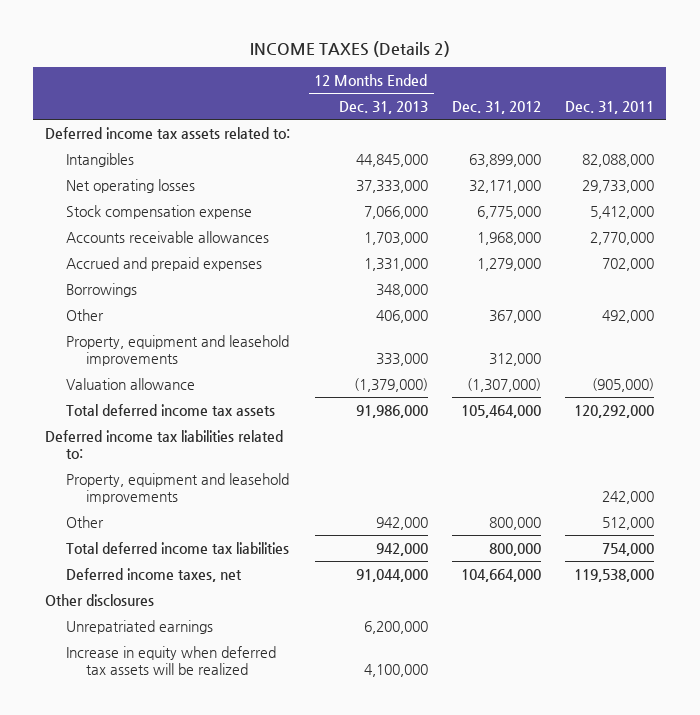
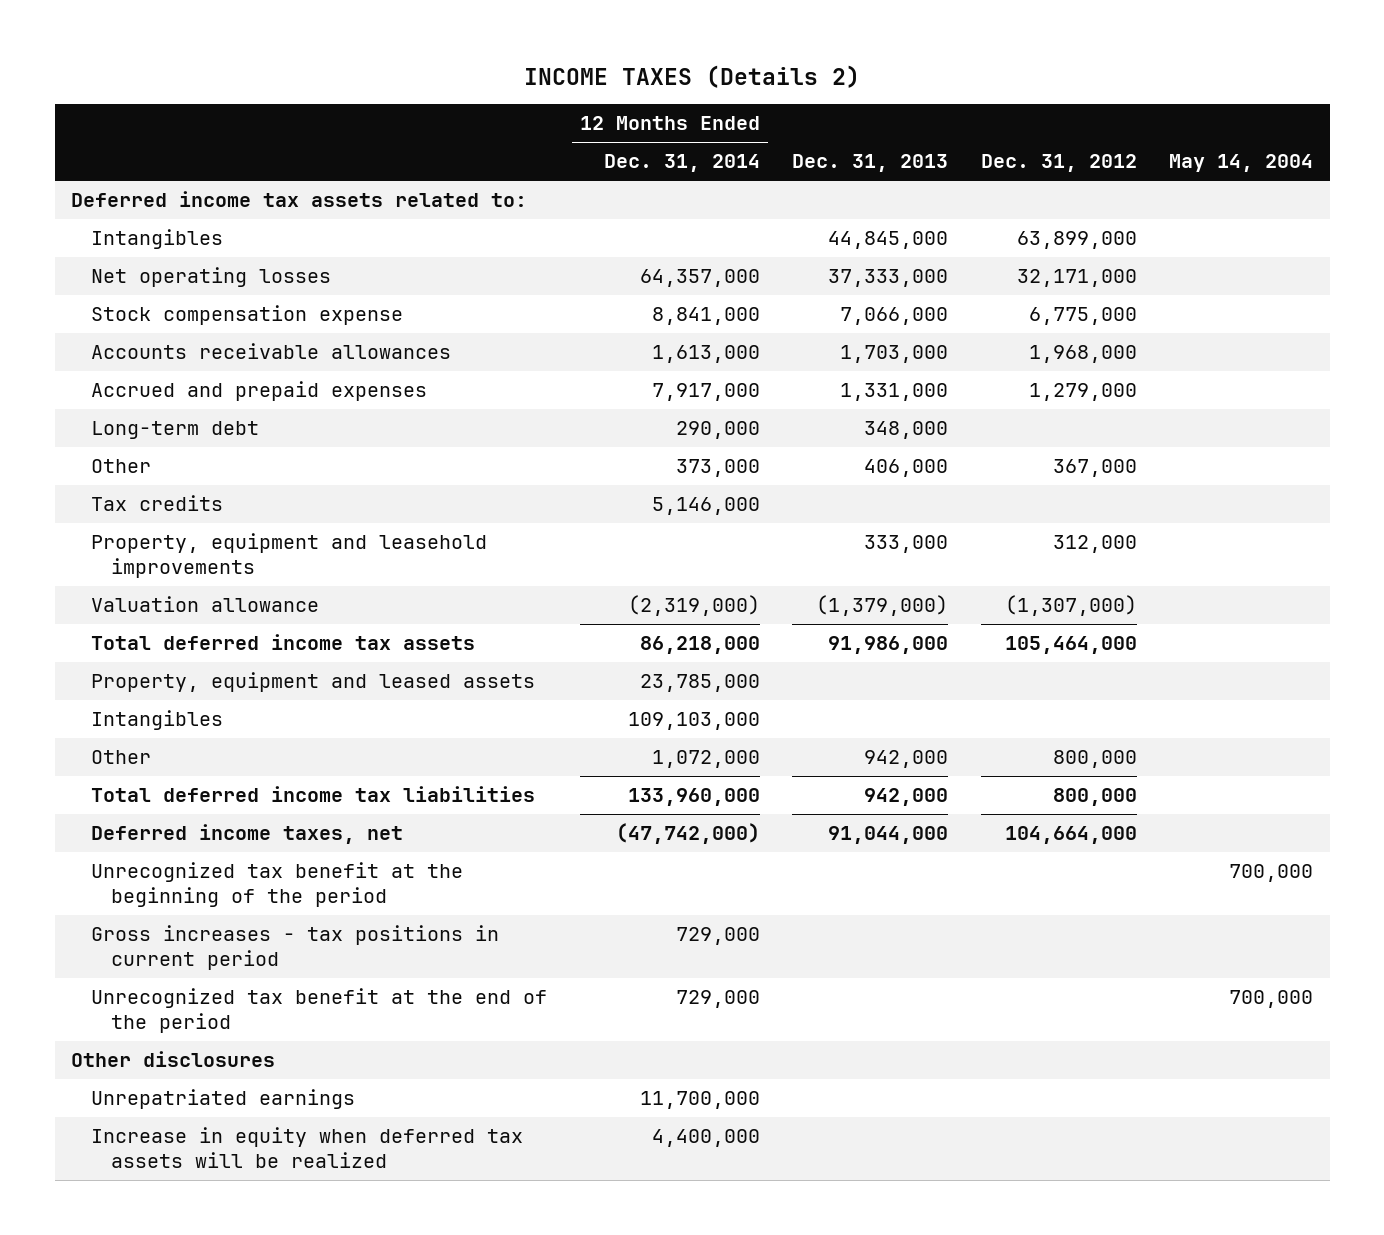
- | 12 Months Ended Dec. 31, 2013 | Dec. 31, 2012 | Dec. 31, 2011
+ | 12 Months Ended Dec. 31, 2014 | Dec. 31, 2013 | Dec. 31, 2012 | May 14, 2004
- Borrowings | 348,000 | |
+ Long-term debt | 290,000 | 348,000 | |
+ Tax credits | 5,146,000 | | |
- Deferred income tax liabilities related to:
- Property, equipment and leasehold improvements | | | 242,000
+ Property, equipment and leased assets | 23,785,000 | | |
+ Intangibles | 109,103,000 | | |
+ Unrecognized tax benefit at the beginning of the period | | | | 700,000
+ Gross increases - tax positions in current period | 729,000 | | |
+ Unrecognized tax benefit at the end of the period | 729,000 | | | 700,000

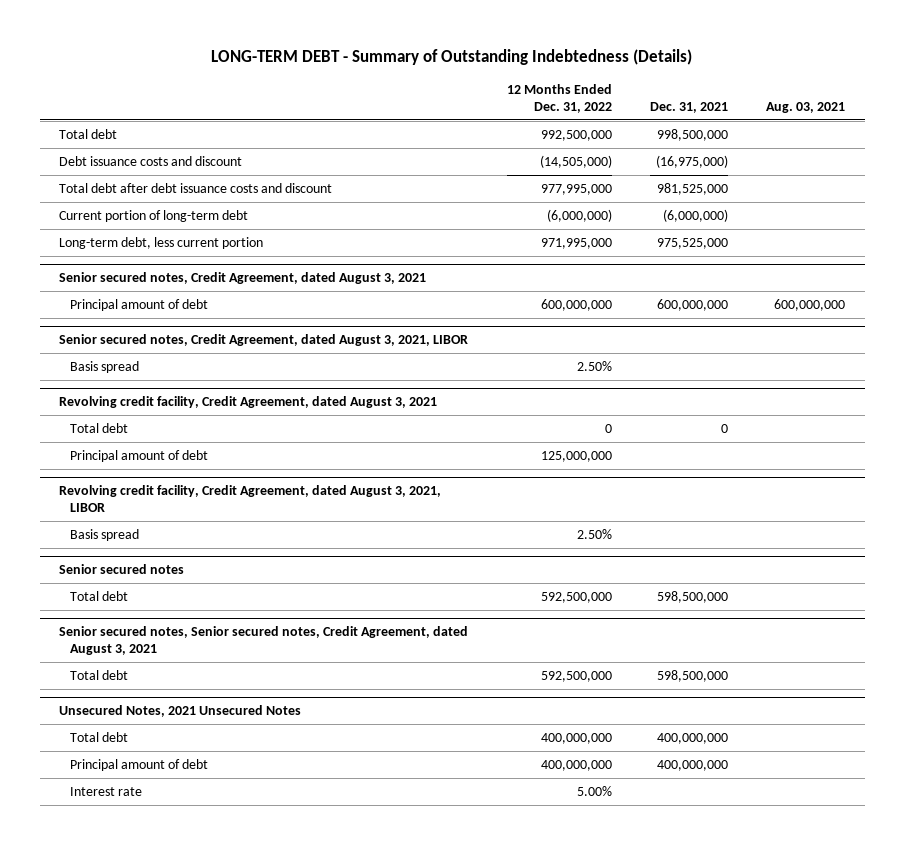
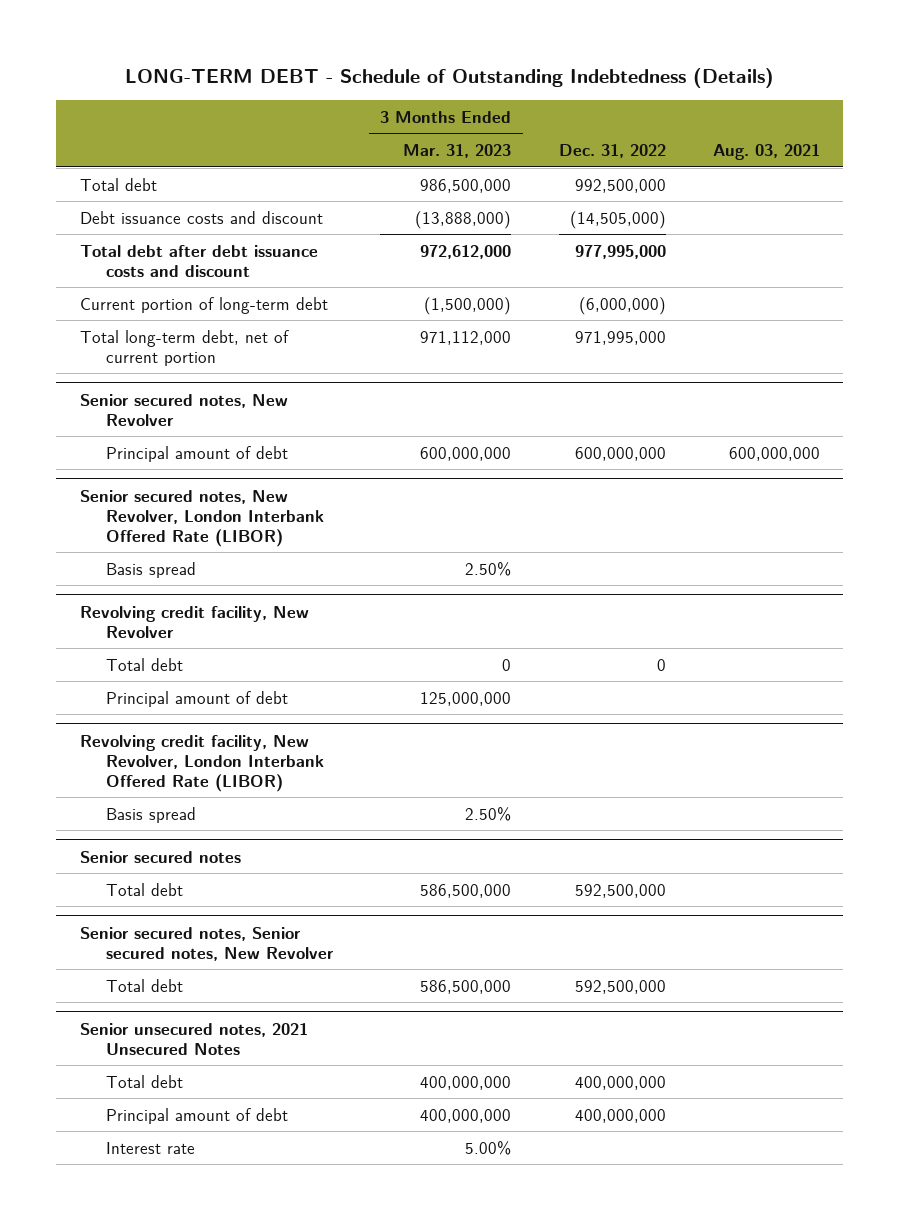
- LONG-TERM DEBT - Summary of Outstanding Indebtedness (Details)
+ LONG-TERM DEBT - Schedule of Outstanding Indebtedness (Details)
- | 12 Months Ended Dec. 31, 2022 | Dec. 31, 2021 | Aug. 03, 2021
+ | 3 Months Ended Mar. 31, 2023 | Dec. 31, 2022 | Aug. 03, 2021
- Long-term debt, less current portion | 971,995,000 | 975,525,000 |
- Senior secured notes, Credit Agreement, dated August 3, 2021
+ Total long-term debt, net of current portion | 971,112,000 | 971,995,000 |
+ Senior secured notes, New Revolver
- Senior secured notes, Credit Agreement, dated August 3, 2021, LIBOR
- Basis spread | 2.50% | |
- Revolving credit facility, Credit Agreement, dated August 3, 2021
- Total debt | 0 | 0 |
- Principal amount of debt | 125,000,000 | |
- Revolving credit facility, Credit Agreement, dated August 3, 2021, LIBOR
- Basis spread | 2.50% | |
+ Senior secured notes, New Revolver, London Interbank Offered Rate (LIBOR)
+ Basis spread | 2.50% | |
+ Revolving credit facility, New Revolver
+ Total debt | 0 | 0 |
+ Principal amount of debt | 125,000,000 | |
+ Revolving credit facility, New Revolver, London Interbank Offered Rate (LIBOR)
+ Basis spread | 2.50% | |
- Senior secured notes, Senior secured notes, Credit Agreement, dated August 3, 2021
- Total debt | 592,500,000 | 598,500,000 |
- Unsecured Notes, 2021 Unsecured Notes
+ Senior secured notes, Senior secured notes, New Revolver
+ Total debt | 586,500,000 | 592,500,000 |
+ Senior unsecured notes, 2021 Unsecured Notes

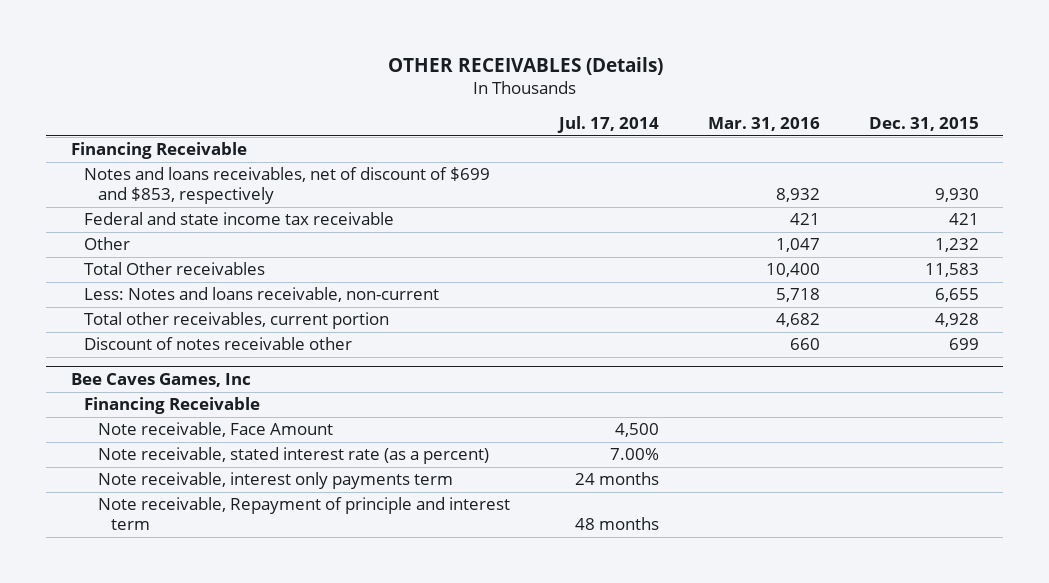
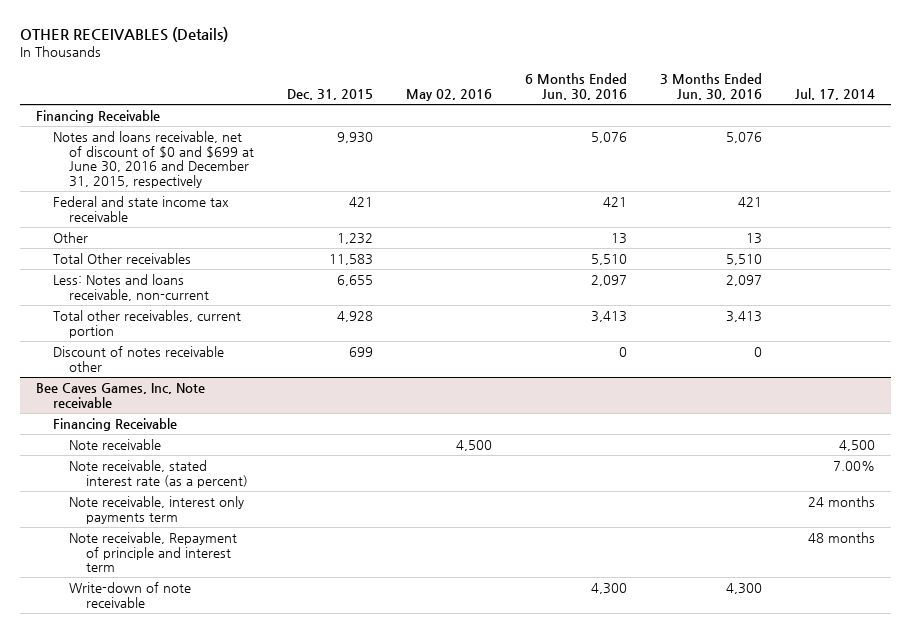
- | Jul. 17, 2014 | Mar. 31, 2016 | Dec. 31, 2015
+ | Dec. 31, 2015 | May 02, 2016 | 6 Months Ended Jun. 30, 2016 | 3 Months Ended Jun. 30, 2016 | Jul. 17, 2014
- Notes and loans receivables, net of discount of $699 and $853, respectively | | 8,932 | 9,930
+ Notes and loans receivable, net of discount of $0 and $699 at June 30, 2016 and December 31, 2015, respectively | 9,930 | | 5,076 | 5,076 |
- Bee Caves Games, Inc
+ Bee Caves Games, Inc, Note receivable
- Note receivable, Face Amount | 4,500 | |
+ Note receivable | | 4,500 | | | 4,500
+ Write-down of note receivable | | | 4,300 | 4,300 |

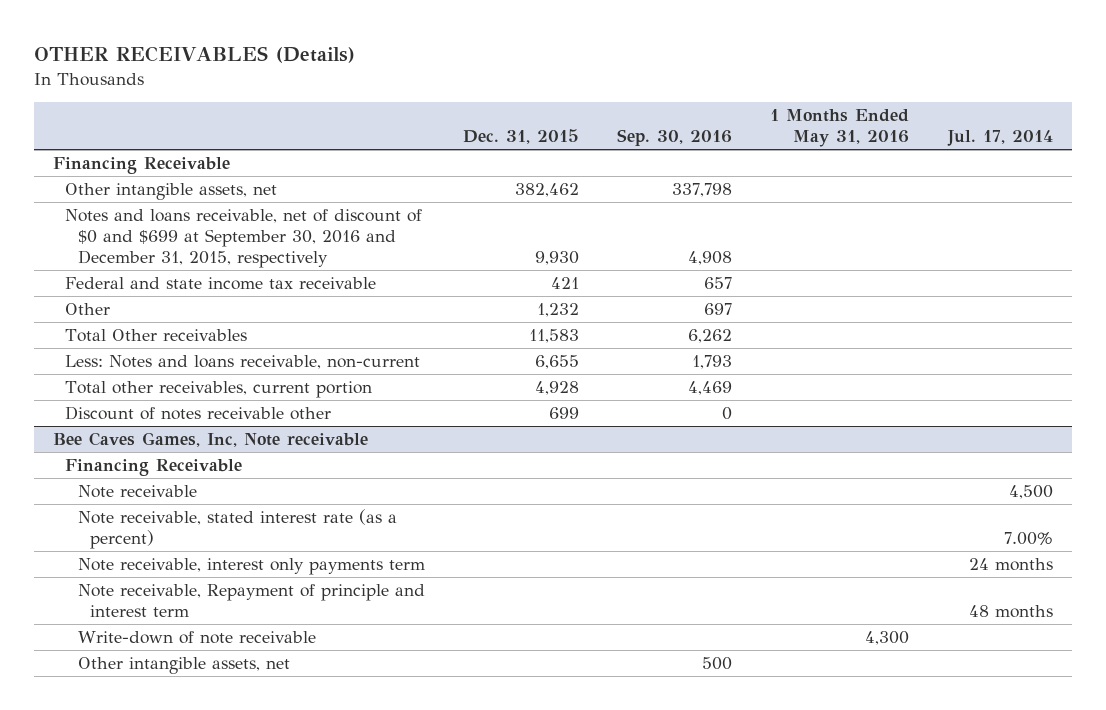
- | Dec. 31, 2015 | May 02, 2016 | 6 Months Ended Jun. 30, 2016 | 3 Months Ended Jun. 30, 2016 | Jul. 17, 2014
+ | Dec. 31, 2015 | Sep. 30, 2016 | 1 Months Ended May 31, 2016 | Jul. 17, 2014
- Notes and loans receivable, net of discount of $0 and $699 at June 30, 2016 and December 31, 2015, respectively | 9,930 | | 5,076 | 5,076 |
+ Other intangible assets, net | 382,462 | 337,798 | |
+ Notes and loans receivable, net of discount of $0 and $699 at September 30, 2016 and December 31, 2015, respectively | 9,930 | 4,908 | |
@ Bee Caves Games, Inc, Note receivable
+ Other intangible assets, net | | 500 | |

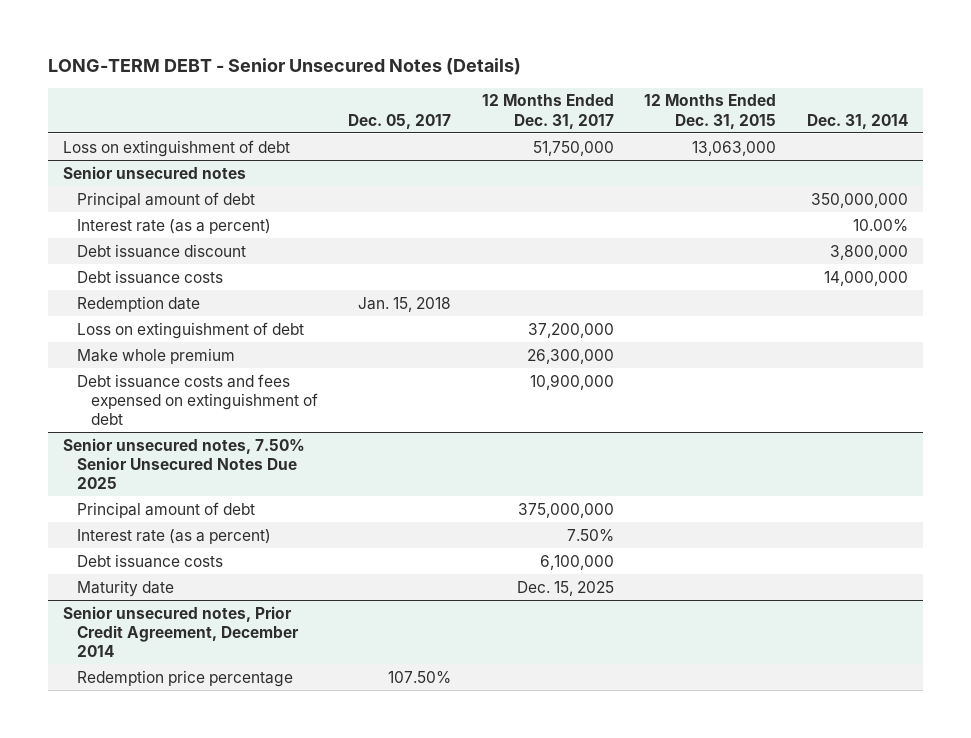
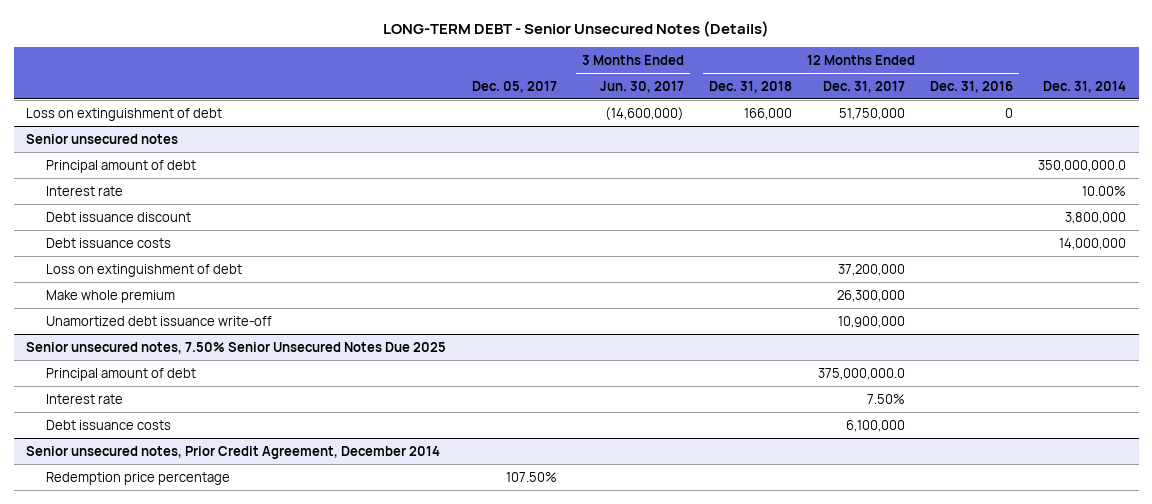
- | Dec. 05, 2017 | 12 Months Ended Dec. 31, 2017 | 12 Months Ended Dec. 31, 2015 | Dec. 31, 2014
+ | Dec. 05, 2017 | 3 Months Ended Jun. 30, 2017 | 12 Months Ended Dec. 31, 2018 | 12 Months Ended Dec. 31, 2017 | 12 Months Ended Dec. 31, 2016 | Dec. 31, 2014
@ Senior unsecured notes
- Principal amount of debt | | | | 350,000,000
- Interest rate (as a percent) | | | | 10.00%
+ Principal amount of debt | | | | | | 350,000,000.0
+ Interest rate | | | | | | 10.00%
- Redemption date | Jan. 15, 2018 | | |
- Debt issuance costs and fees expensed on extinguishment of debt | | 10,900,000 | |
+ Unamortized debt issuance write-off | | | | 10,900,000 | |
@ Senior unsecured notes, 7.50% Senior Unsecured Notes Due 2025
- Principal amount of debt | | 375,000,000 | |
- Interest rate (as a percent) | | 7.50% | |
+ Principal amount of debt | | | | 375,000,000.0 | |
+ Interest rate | | | | 7.50% | |
- Maturity date | | Dec. 15, 2025 | |

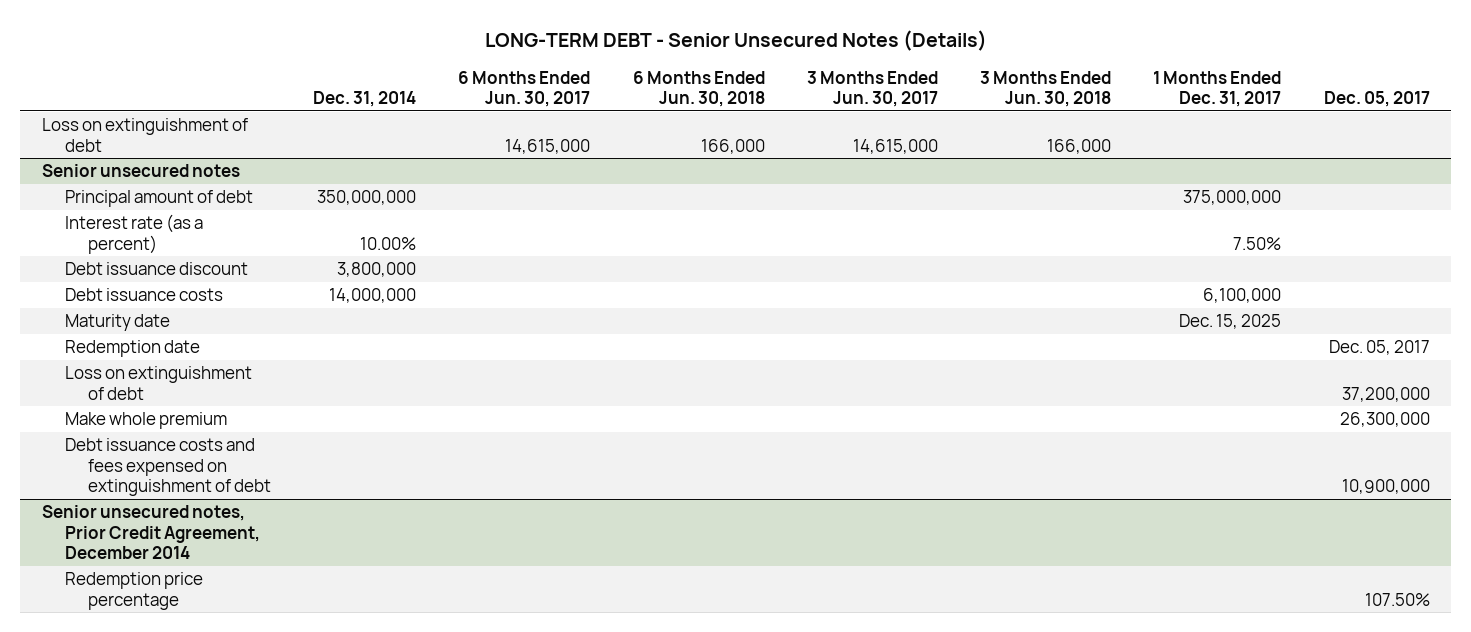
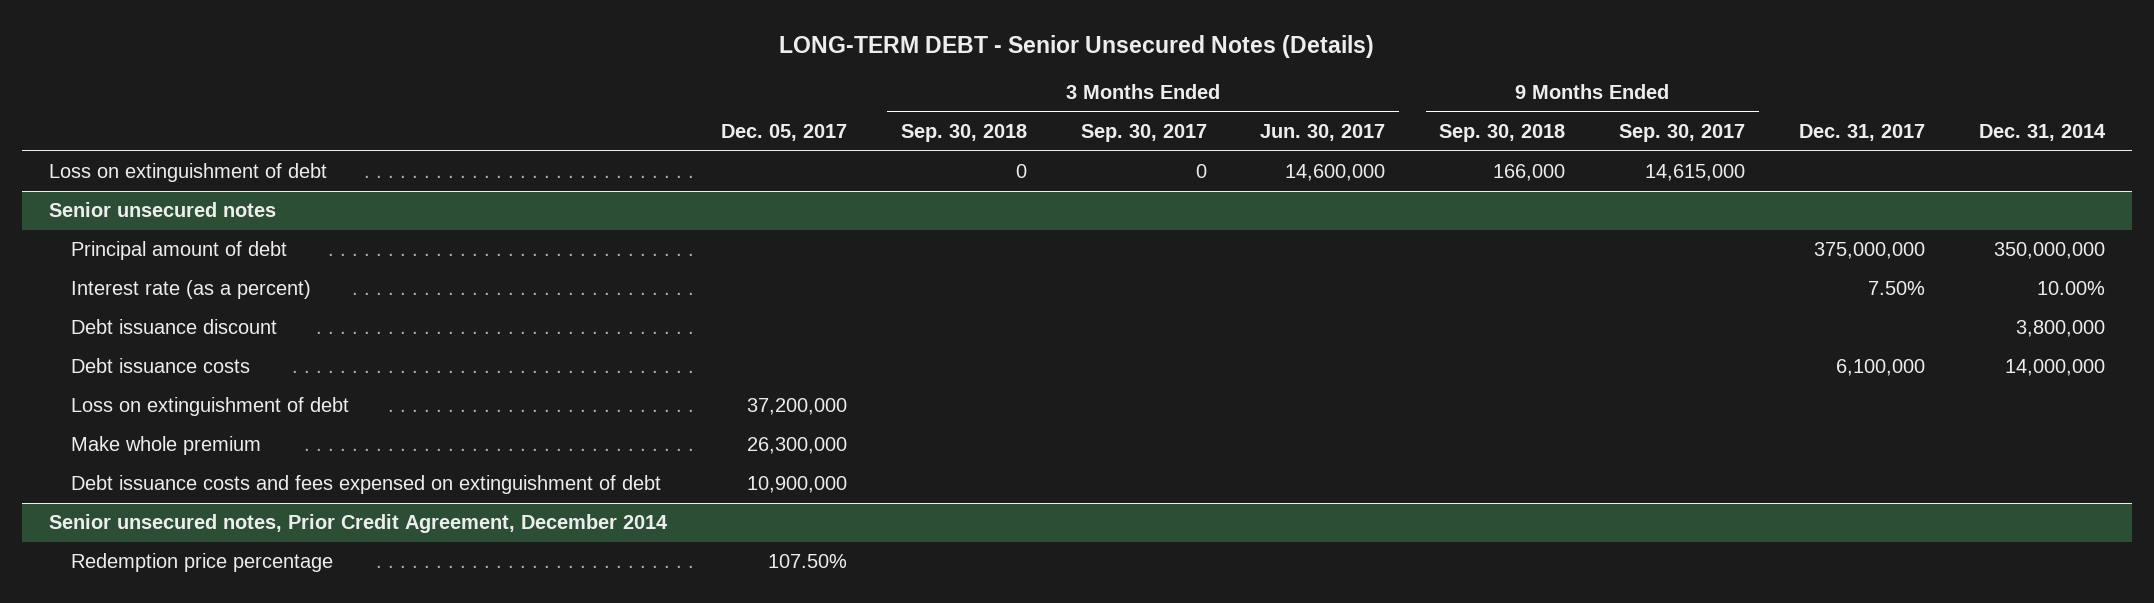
- | Dec. 31, 2014 | 6 Months Ended Jun. 30, 2017 | 6 Months Ended Jun. 30, 2018 | 3 Months Ended Jun. 30, 2017 | 3 Months Ended Jun. 30, 2018 | 1 Months Ended Dec. 31, 2017 | Dec. 05, 2017
+ | Dec. 05, 2017 | 3 Months Ended Sep. 30, 2018 | 3 Months Ended Sep. 30, 2017 | 3 Months Ended Jun. 30, 2017 | 9 Months Ended Sep. 30, 2018 | 9 Months Ended Sep. 30, 2017 | Dec. 31, 2017 | Dec. 31, 2014
- Loss on extinguishment of debt | | 14,615,000 | 166,000 | 14,615,000 | 166,000 | |
+ Loss on extinguishment of debt | | 0 | 0 | 14,600,000 | 166,000 | 14,615,000 | |
@ Senior unsecured notes
- Maturity date | | | | | | Dec. 15, 2025 |
- Redemption date | | | | | | | Dec. 05, 2017

